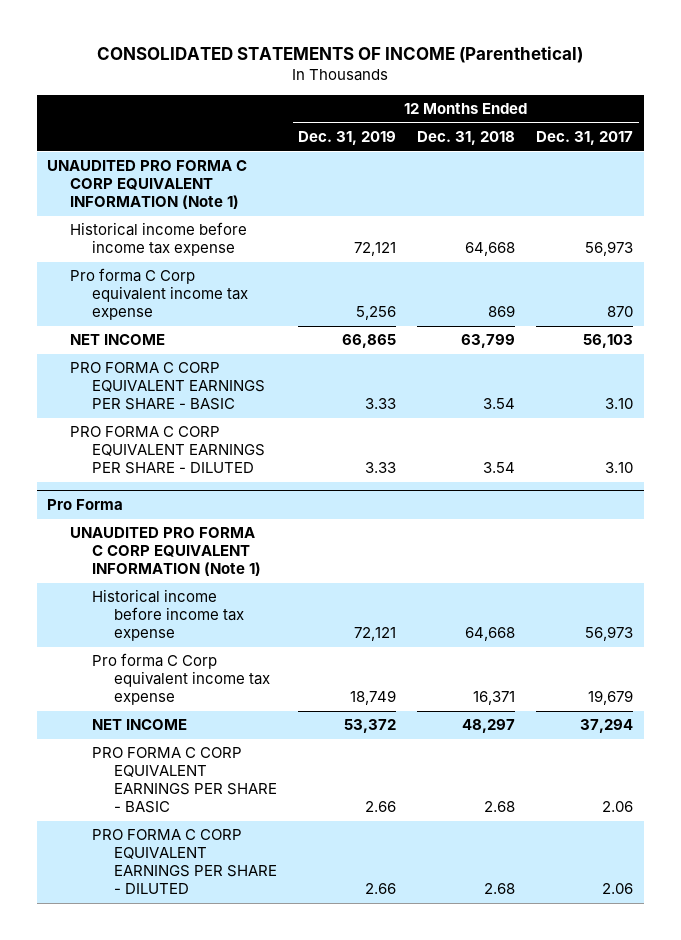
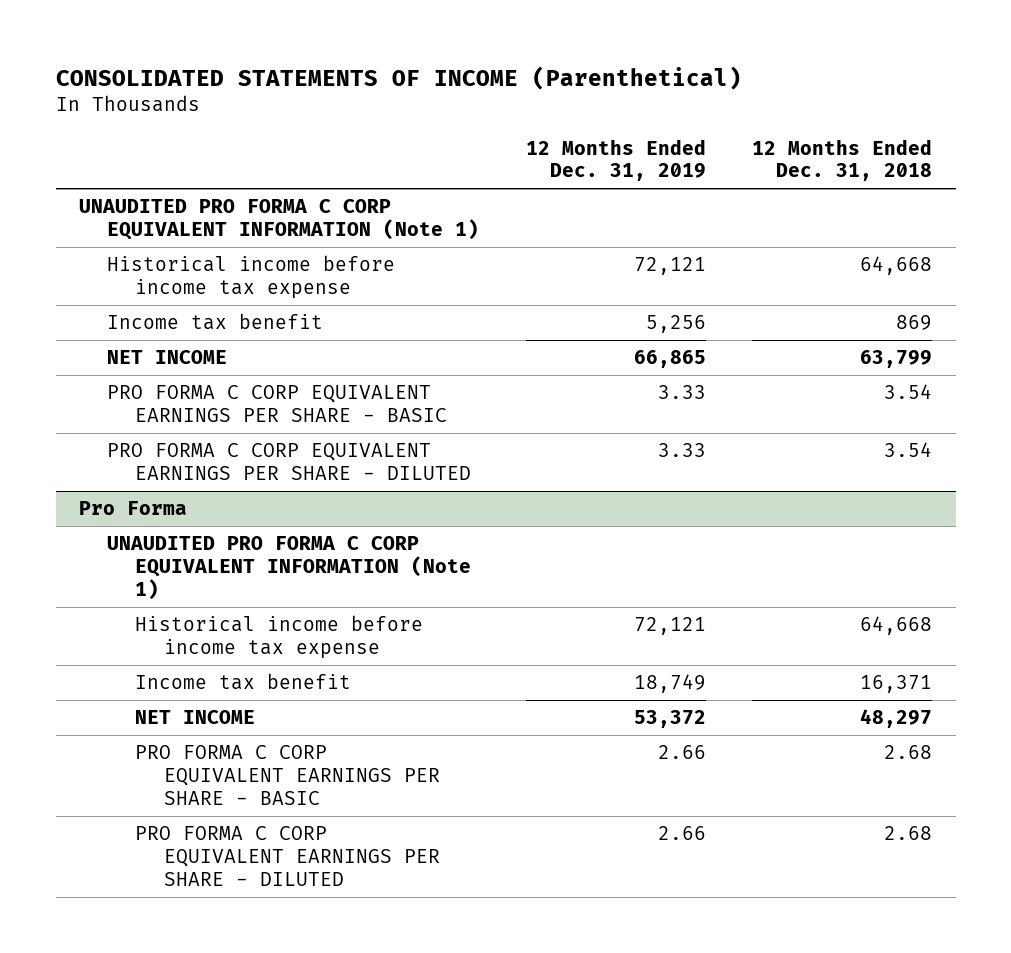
- | 12 Months Ended Dec. 31, 2019 | 12 Months Ended Dec. 31, 2018 | 12 Months Ended Dec. 31, 2017
+ | 12 Months Ended Dec. 31, 2019 | 12 Months Ended Dec. 31, 2018
- Pro forma C Corp equivalent income tax expense | 5,256 | 869 | 870
+ Income tax benefit | 5,256 | 869
@ Pro Forma
- Pro forma C Corp equivalent income tax expense | 18,749 | 16,371 | 19,679
+ Income tax benefit | 18,749 | 16,371

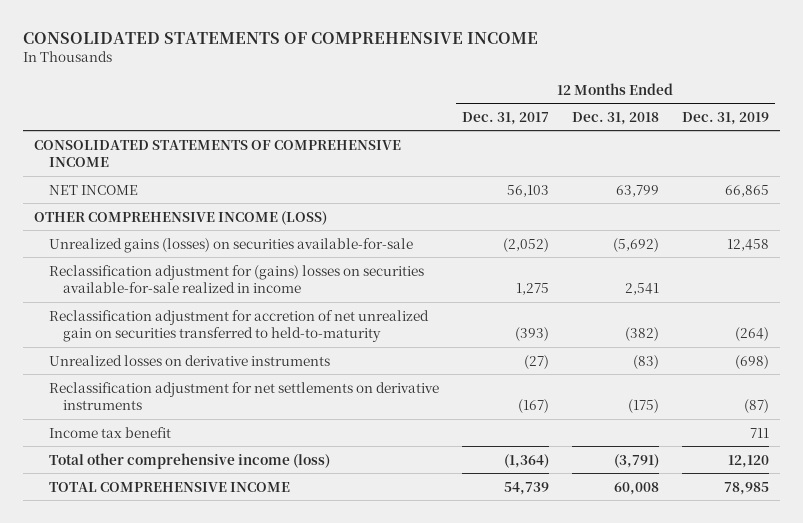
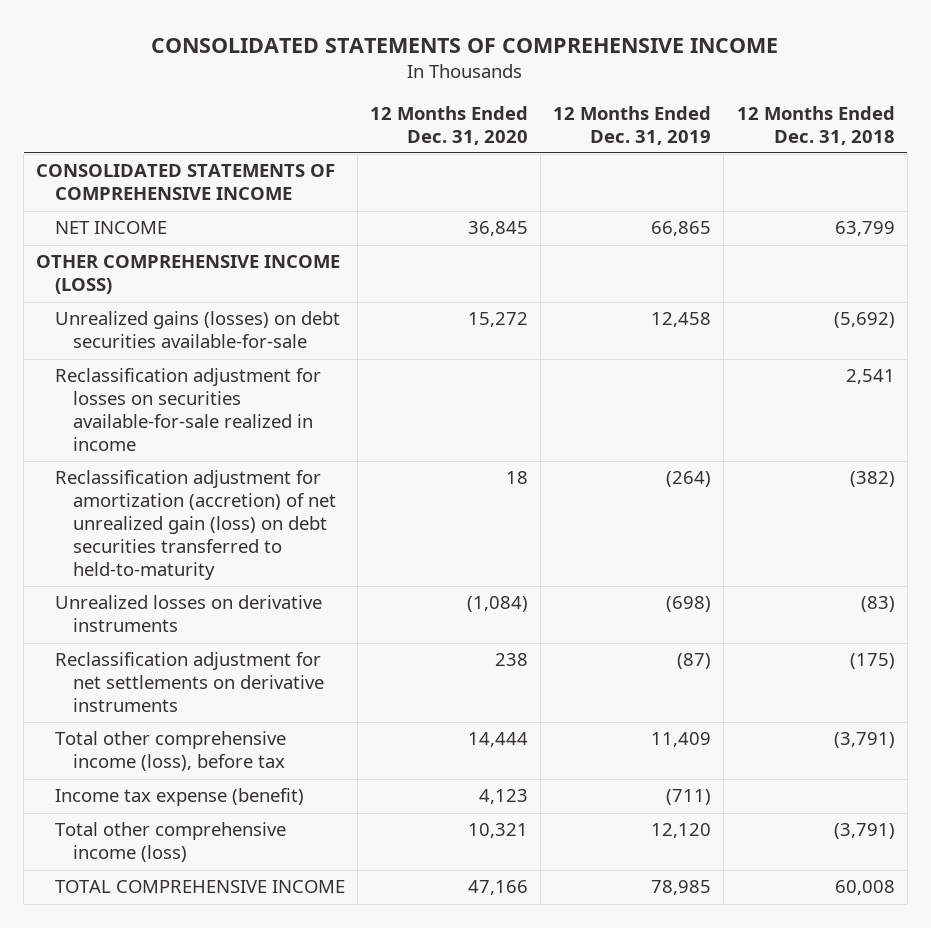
- | 12 Months Ended Dec. 31, 2017 | 12 Months Ended Dec. 31, 2018 | 12 Months Ended Dec. 31, 2019
+ | 12 Months Ended Dec. 31, 2020 | 12 Months Ended Dec. 31, 2019 | 12 Months Ended Dec. 31, 2018
- Unrealized gains (losses) on securities available-for-sale | (2,052) | (5,692) | 12,458
- Reclassification adjustment for (gains) losses on securities available-for-sale realized in income | 1,275 | 2,541 |
- Reclassification adjustment for accretion of net unrealized gain on securities transferred to held-to-maturity | (393) | (382) | (264)
+ Unrealized gains (losses) on debt securities available-for-sale | 15,272 | 12,458 | (5,692)
+ Reclassification adjustment for losses on securities available-for-sale realized in income | | | 2,541
+ Reclassification adjustment for amortization (accretion) of net unrealized gain (loss) on debt securities transferred to held-to-maturity | 18 | (264) | (382)
- Income tax benefit | | | 711
+ Total other comprehensive income (loss), before tax | 14,444 | 11,409 | (3,791)
+ Income tax expense (benefit) | 4,123 | (711) |

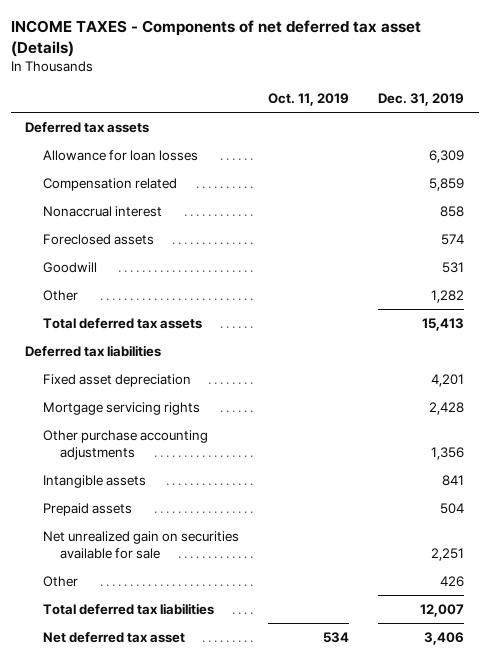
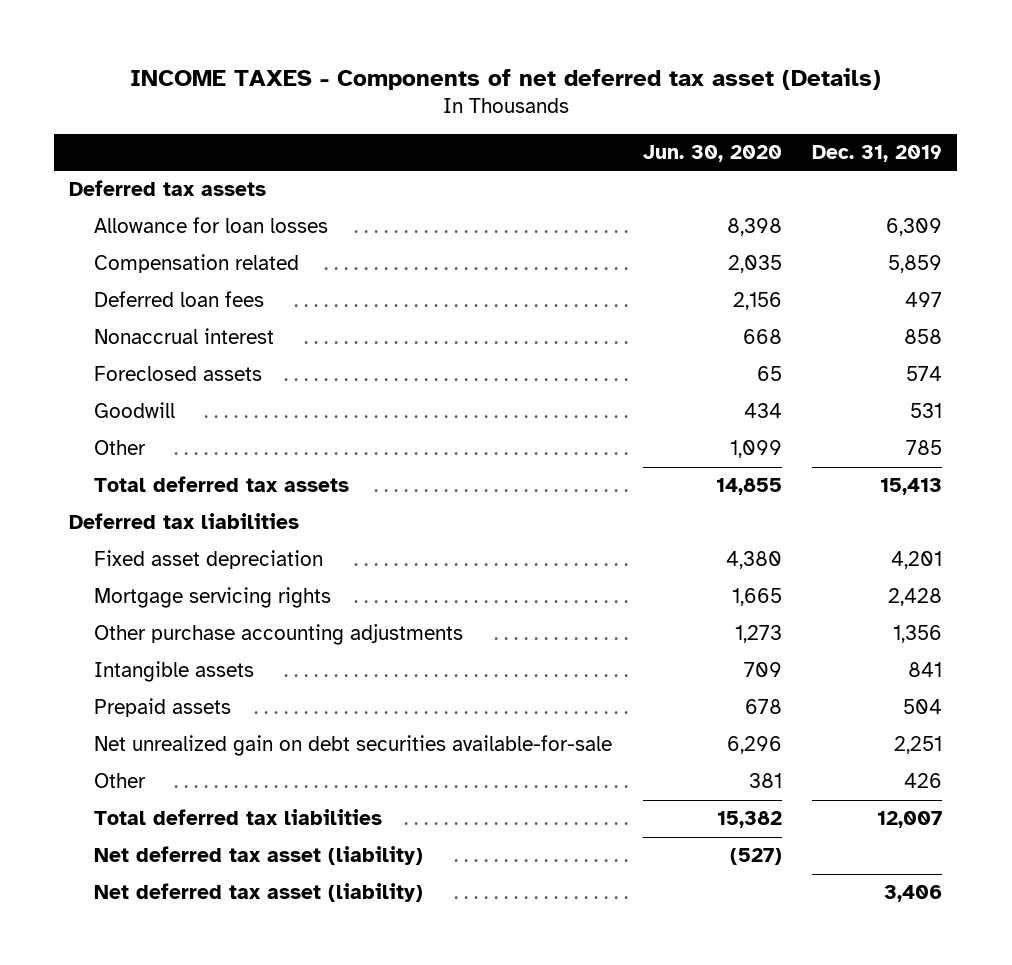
- | Oct. 11, 2019 | Dec. 31, 2019
+ | Jun. 30, 2020 | Dec. 31, 2019
+ Deferred loan fees | 2,156 | 497
- Other | | 1,282
+ Other | 1,099 | 785
- Net unrealized gain on securities available for sale | | 2,251
+ Net unrealized gain on debt securities available-for-sale | 6,296 | 2,251
- Net deferred tax asset | 534 | 3,406
+ Net deferred tax asset (liability) | (527) |
+ Net deferred tax asset (liability) | | 3,406

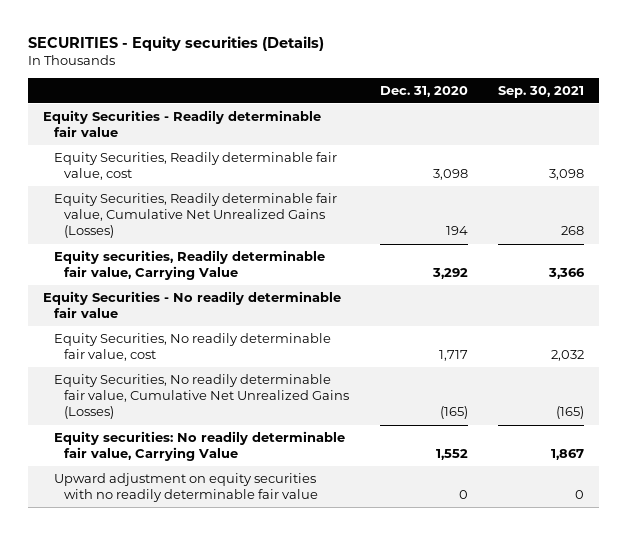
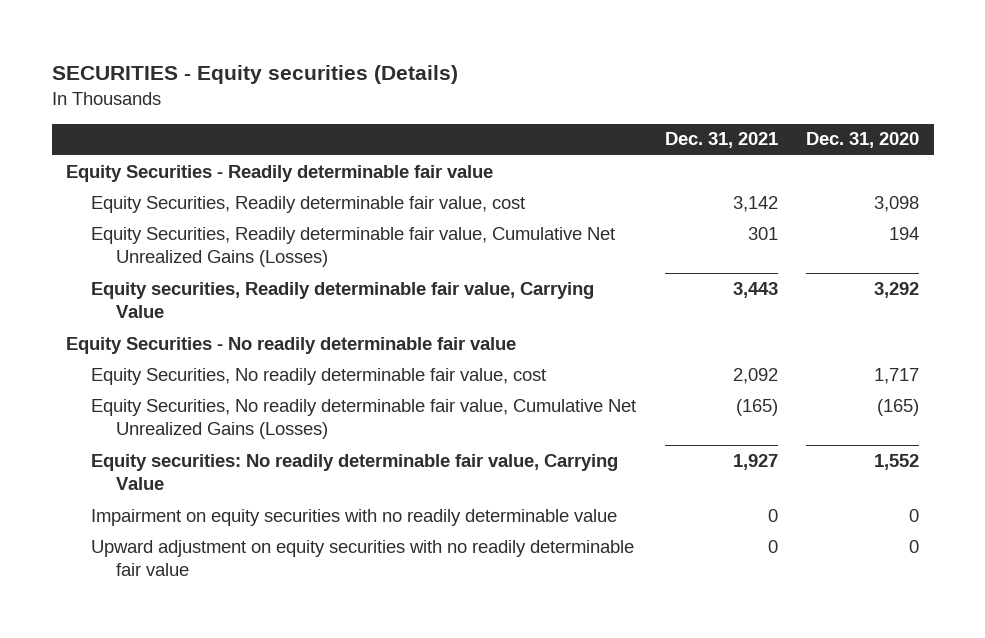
- | Dec. 31, 2020 | Sep. 30, 2021
+ | Dec. 31, 2021 | Dec. 31, 2020
+ Impairment on equity securities with no readily determinable value | 0 | 0

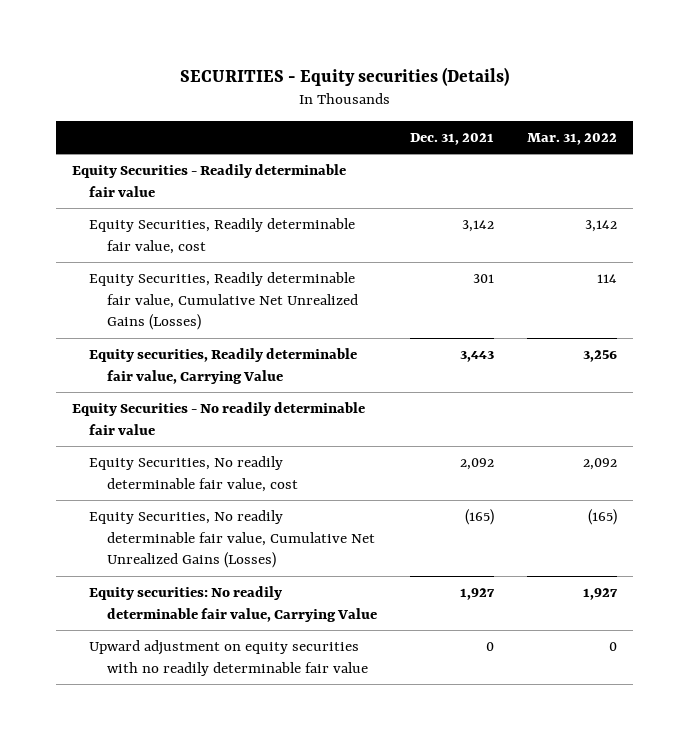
- | Dec. 31, 2021 | Dec. 31, 2020
+ | Dec. 31, 2021 | Mar. 31, 2022
- Impairment on equity securities with no readily determinable value | 0 | 0

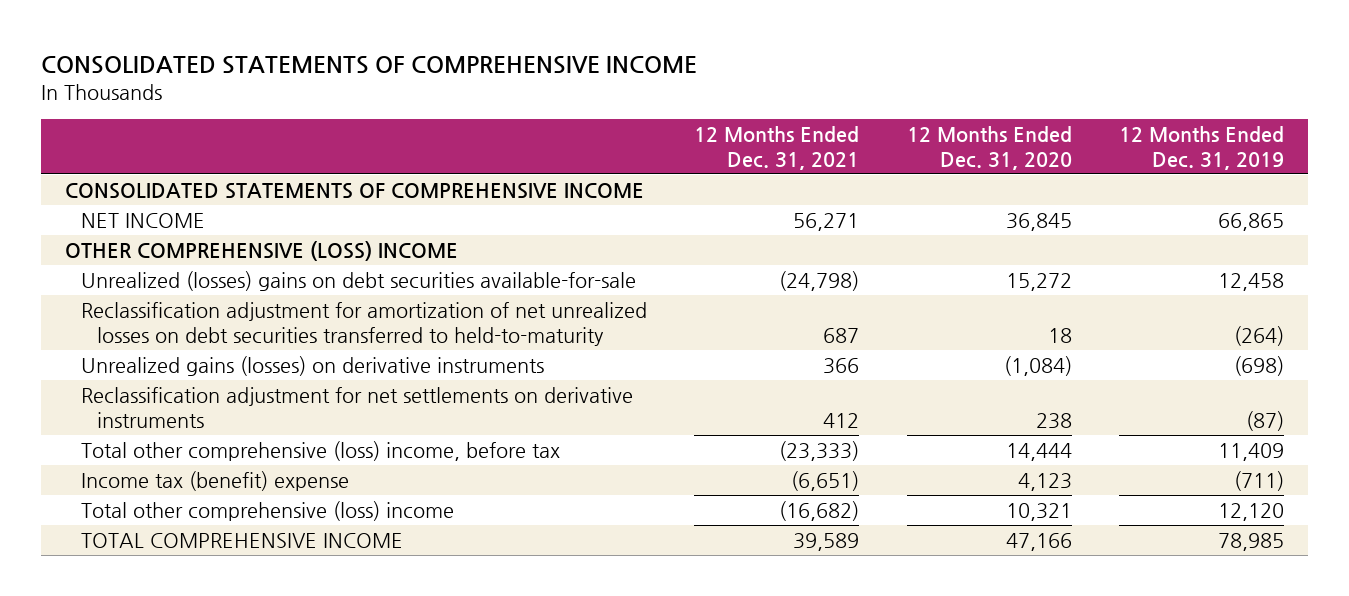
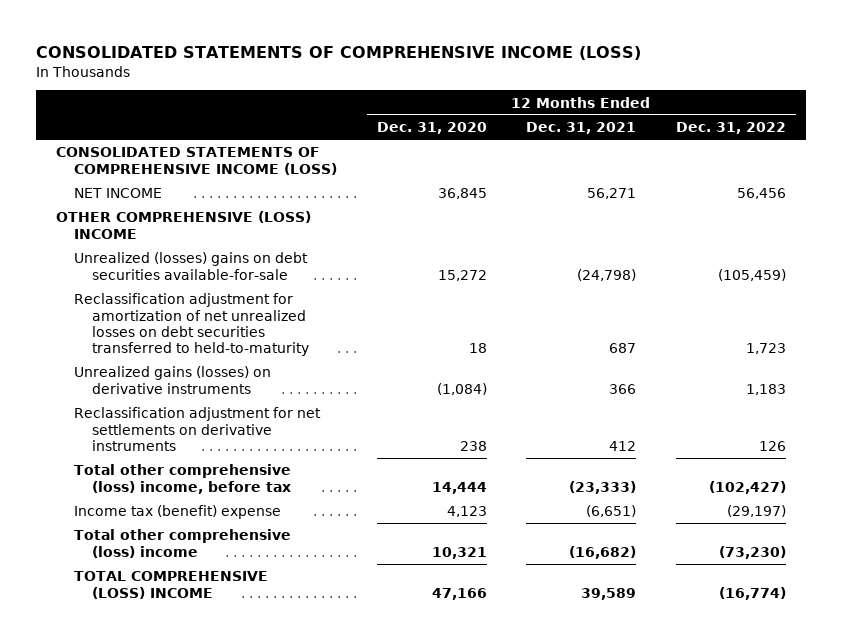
- CONSOLIDATED STATEMENTS OF COMPREHENSIVE INCOME
+ CONSOLIDATED STATEMENTS OF COMPREHENSIVE INCOME (LOSS)
- | 12 Months Ended Dec. 31, 2021 | 12 Months Ended Dec. 31, 2020 | 12 Months Ended Dec. 31, 2019
+ | 12 Months Ended Dec. 31, 2020 | 12 Months Ended Dec. 31, 2021 | 12 Months Ended Dec. 31, 2022
- CONSOLIDATED STATEMENTS OF COMPREHENSIVE INCOME
+ CONSOLIDATED STATEMENTS OF COMPREHENSIVE INCOME (LOSS)
- TOTAL COMPREHENSIVE INCOME | 39,589 | 47,166 | 78,985
+ TOTAL COMPREHENSIVE (LOSS) INCOME | 47,166 | 39,589 | (16,774)

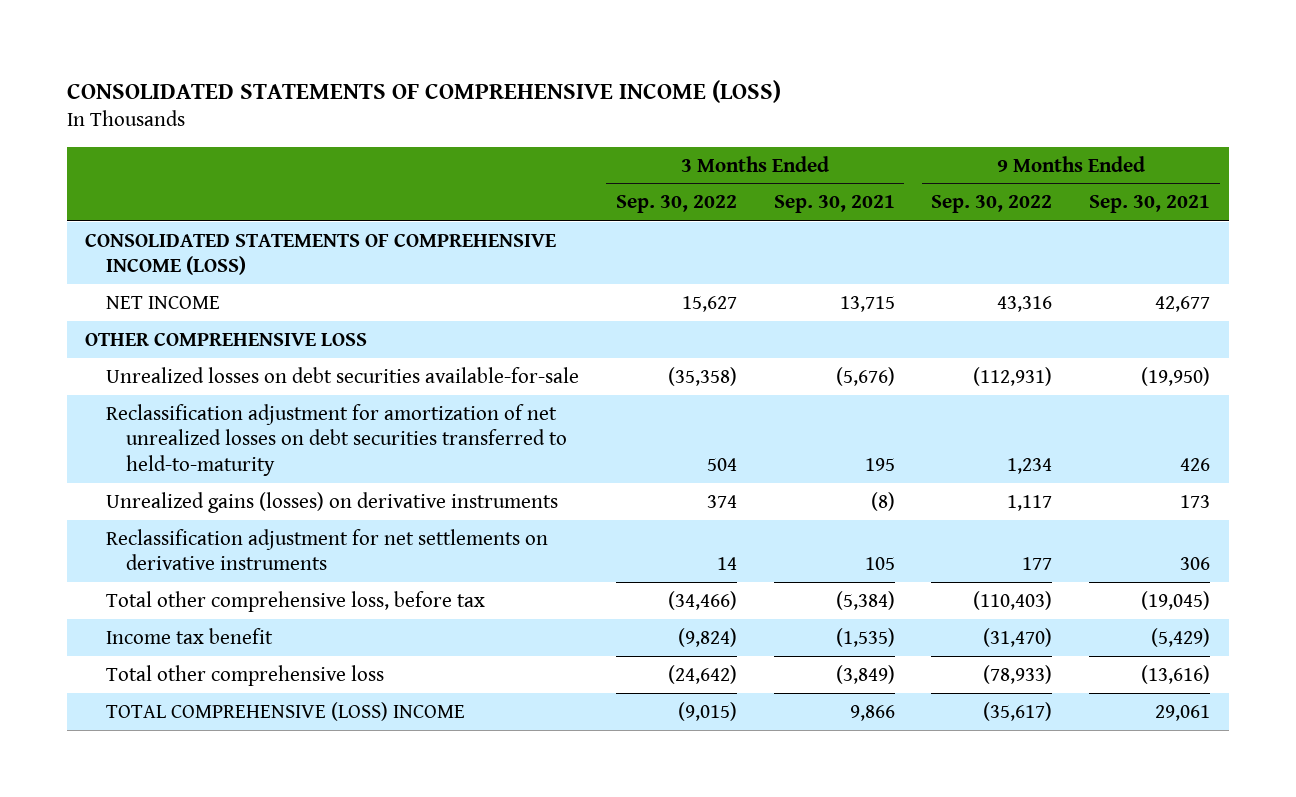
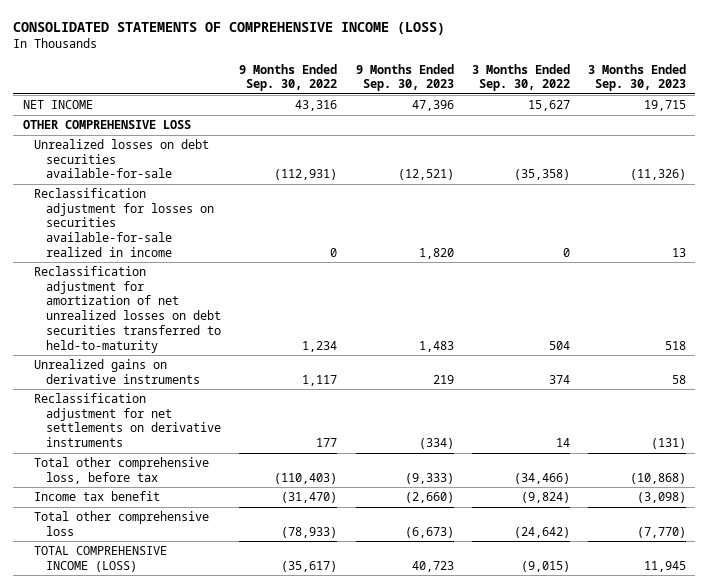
- | 3 Months Ended Sep. 30, 2022 | 3 Months Ended Sep. 30, 2021 | 9 Months Ended Sep. 30, 2022 | 9 Months Ended Sep. 30, 2021
+ | 9 Months Ended Sep. 30, 2022 | 9 Months Ended Sep. 30, 2023 | 3 Months Ended Sep. 30, 2022 | 3 Months Ended Sep. 30, 2023
- CONSOLIDATED STATEMENTS OF COMPREHENSIVE INCOME (LOSS)
+ Reclassification adjustment for losses on securities available-for-sale realized in income | 0 | 1,820 | 0 | 13
- Unrealized gains (losses) on derivative instruments | 374 | (8) | 1,117 | 173
+ Unrealized gains on derivative instruments | 1,117 | 219 | 374 | 58
- TOTAL COMPREHENSIVE (LOSS) INCOME | (9,015) | 9,866 | (35,617) | 29,061
+ TOTAL COMPREHENSIVE INCOME (LOSS) | (35,617) | 40,723 | (9,015) | 11,945

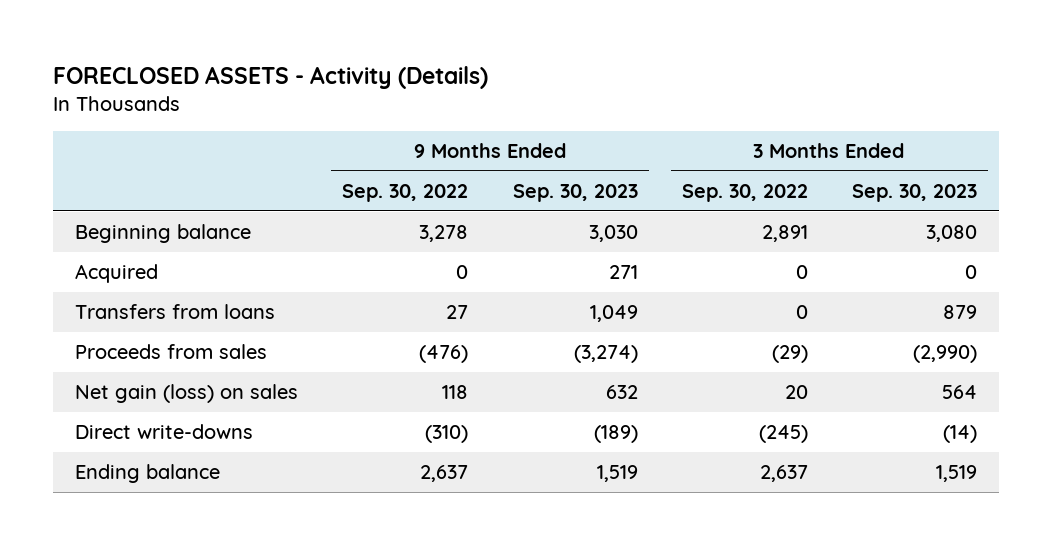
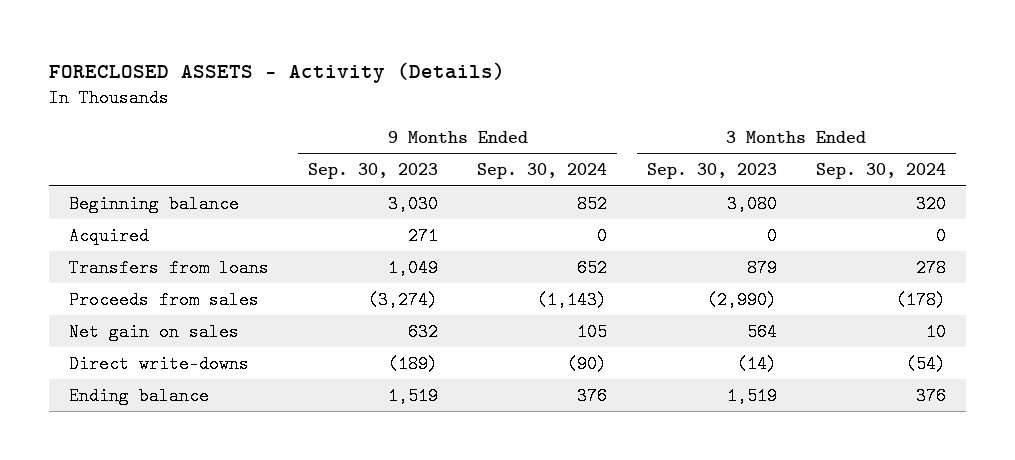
- | 9 Months Ended Sep. 30, 2022 | 9 Months Ended Sep. 30, 2023 | 3 Months Ended Sep. 30, 2022 | 3 Months Ended Sep. 30, 2023
+ | 9 Months Ended Sep. 30, 2023 | 9 Months Ended Sep. 30, 2024 | 3 Months Ended Sep. 30, 2023 | 3 Months Ended Sep. 30, 2024
- Net gain (loss) on sales | 118 | 632 | 20 | 564
+ Net gain on sales | 632 | 105 | 564 | 10

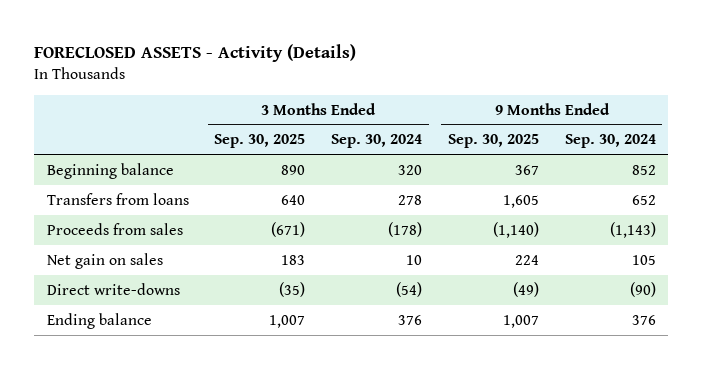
- | 9 Months Ended Sep. 30, 2023 | 9 Months Ended Sep. 30, 2024 | 3 Months Ended Sep. 30, 2023 | 3 Months Ended Sep. 30, 2024
+ | 3 Months Ended Sep. 30, 2025 | 3 Months Ended Sep. 30, 2024 | 9 Months Ended Sep. 30, 2025 | 9 Months Ended Sep. 30, 2024
- Acquired | 271 | 0 | 0 | 0

